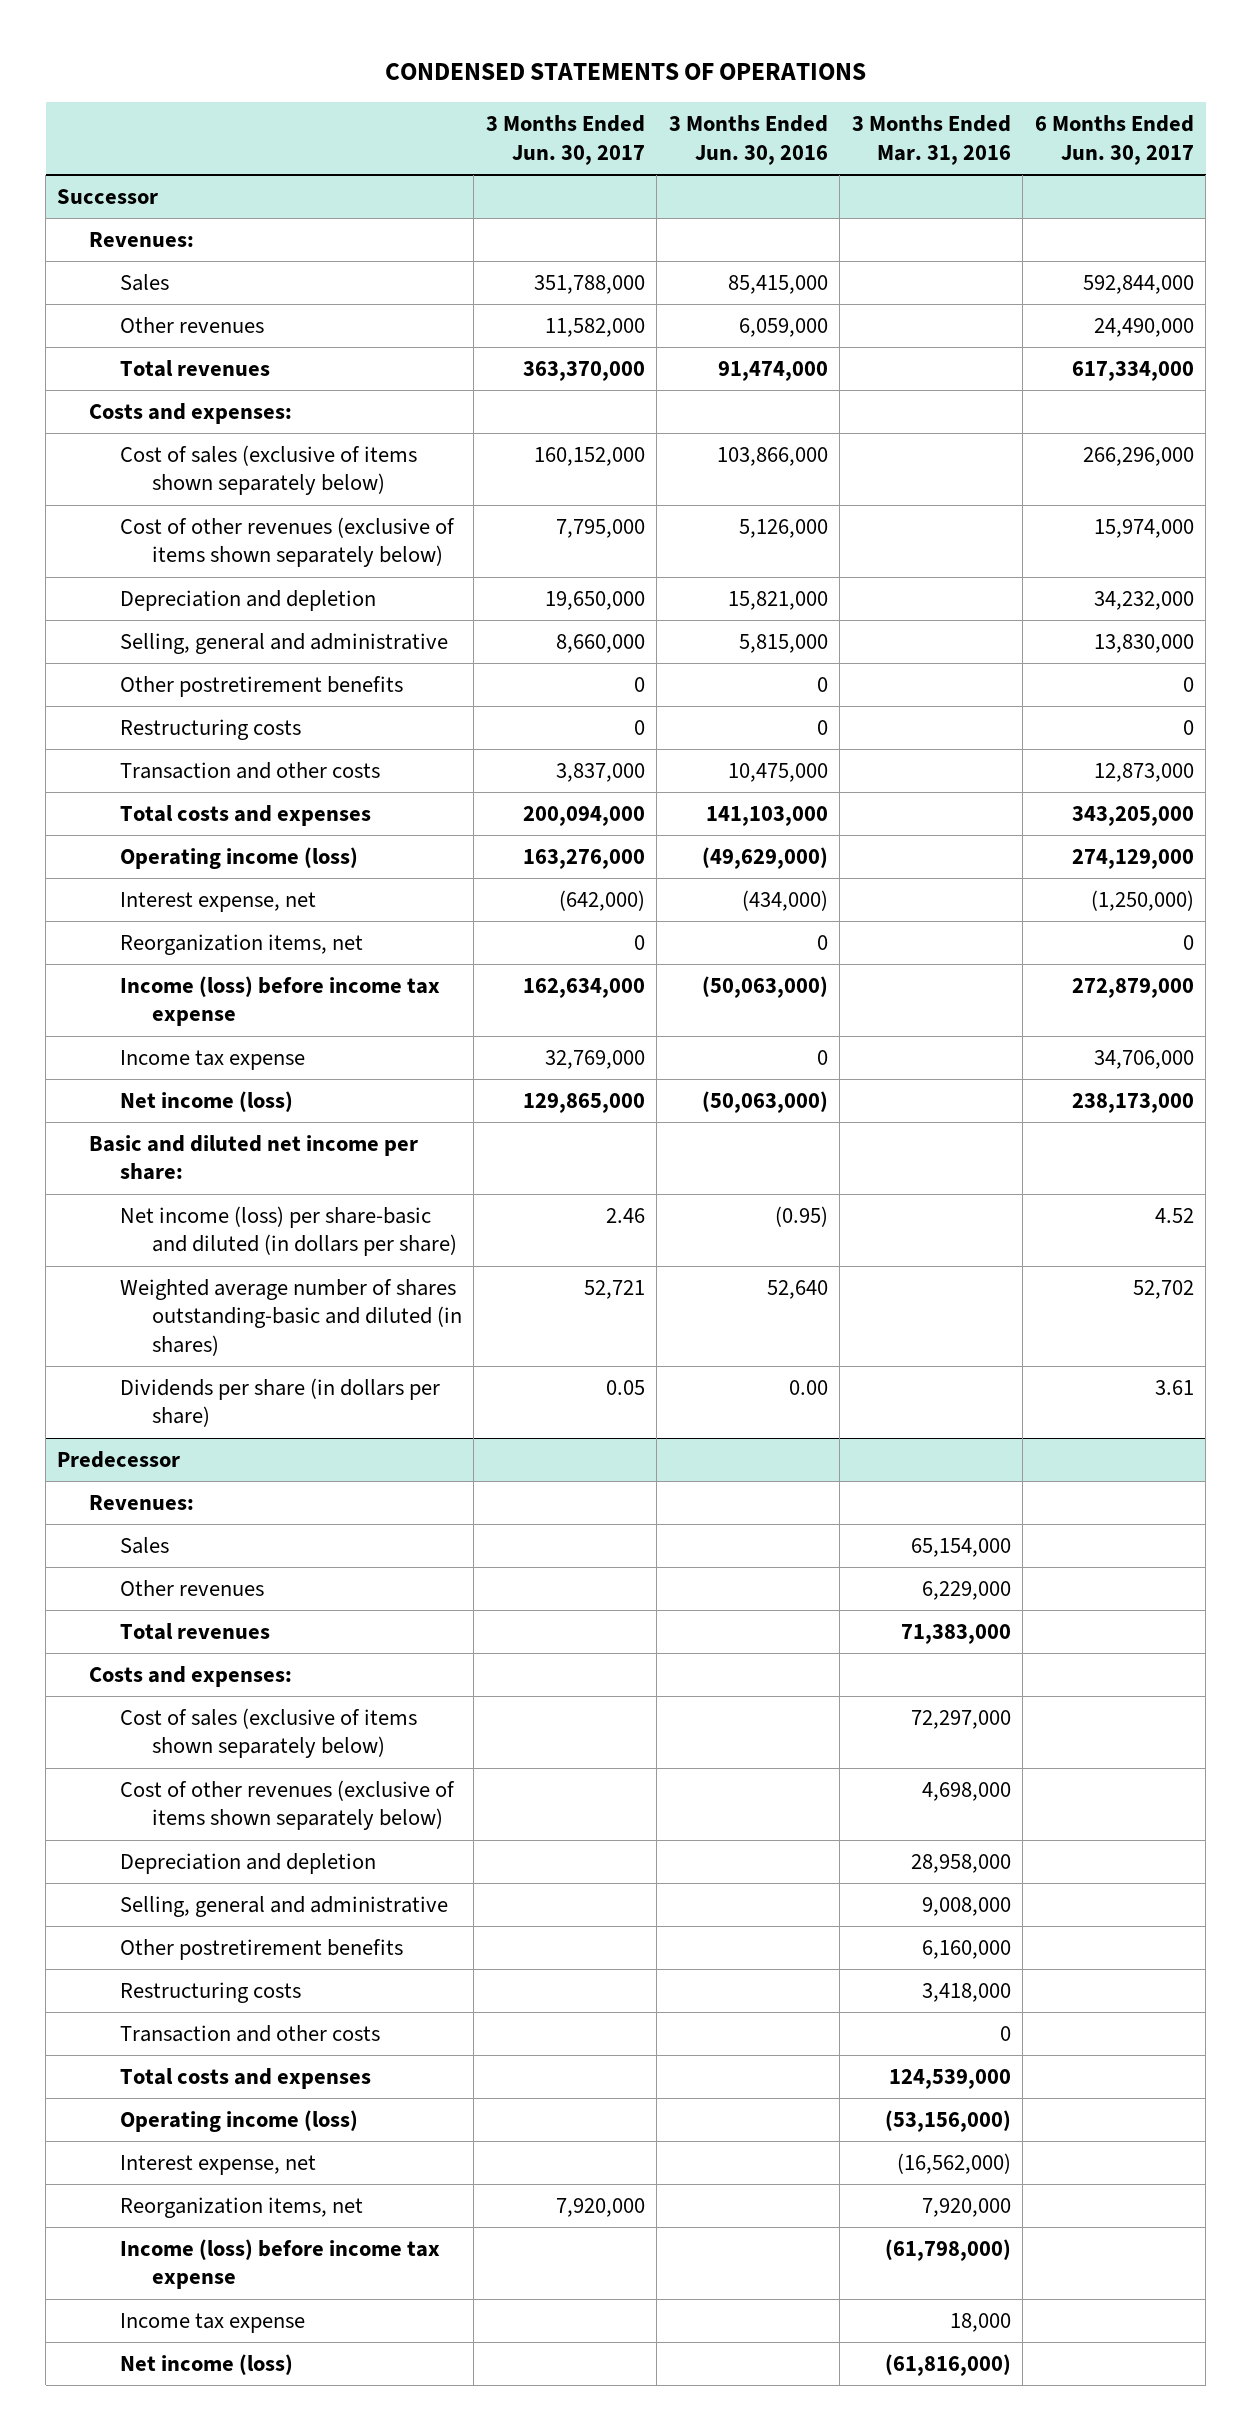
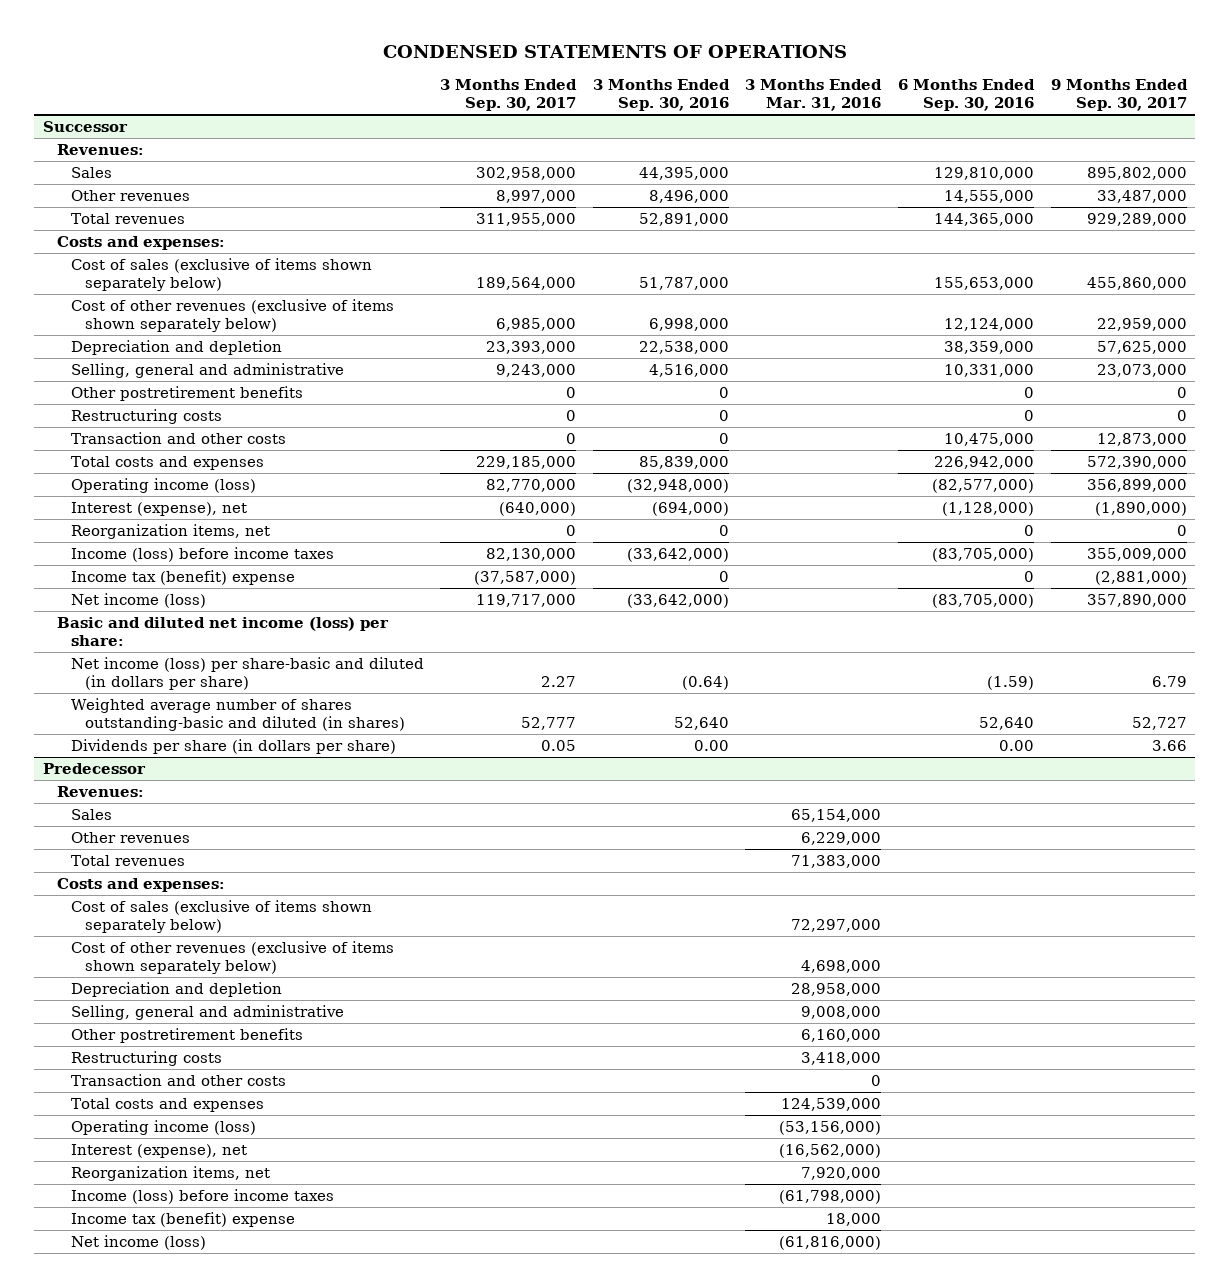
- | 3 Months Ended Jun. 30, 2017 | 3 Months Ended Jun. 30, 2016 | 3 Months Ended Mar. 31, 2016 | 6 Months Ended Jun. 30, 2017
+ | 3 Months Ended Sep. 30, 2017 | 3 Months Ended Sep. 30, 2016 | 3 Months Ended Mar. 31, 2016 | 6 Months Ended Sep. 30, 2016 | 9 Months Ended Sep. 30, 2017
@ Successor
- Interest expense, net | (642,000) | (434,000) | | (1,250,000)
+ Interest (expense), net | (640,000) | (694,000) | | (1,128,000) | (1,890,000)
- Income (loss) before income tax expense | 162,634,000 | (50,063,000) | | 272,879,000
- Income tax expense | 32,769,000 | 0 | | 34,706,000
+ Income (loss) before income taxes | 82,130,000 | (33,642,000) | | (83,705,000) | 355,009,000
+ Income tax (benefit) expense | (37,587,000) | 0 | | 0 | (2,881,000)
- Basic and diluted net income per share:
+ Basic and diluted net income (loss) per share:
@ Predecessor
- Interest expense, net | | | (16,562,000) |
+ Interest (expense), net | | | (16,562,000) | |
- Income (loss) before income tax expense | | | (61,798,000) |
- Income tax expense | | | 18,000 |
+ Income (loss) before income taxes | | | (61,798,000) | |
+ Income tax (benefit) expense | | | 18,000 | |

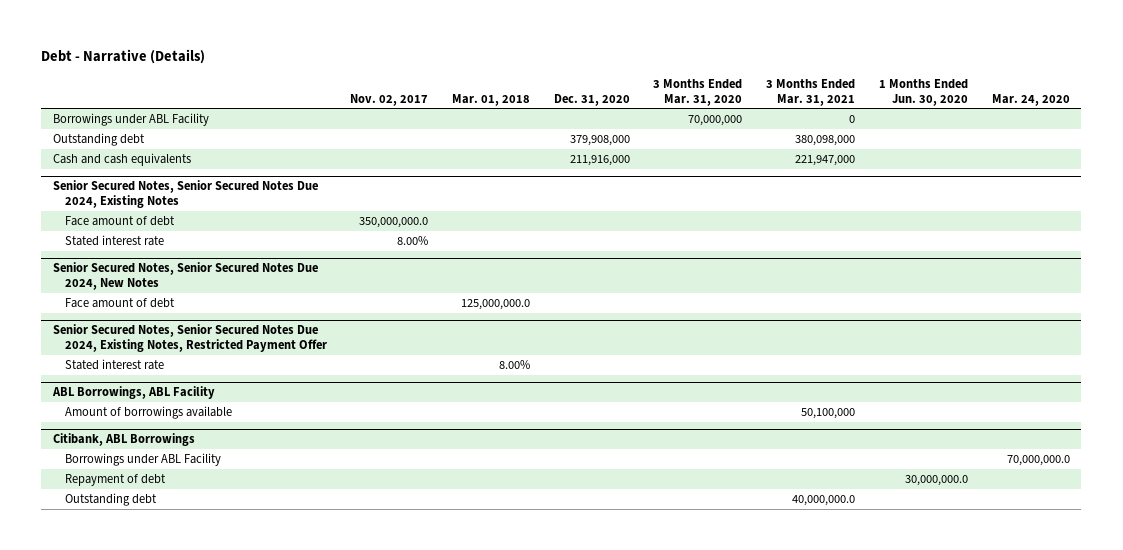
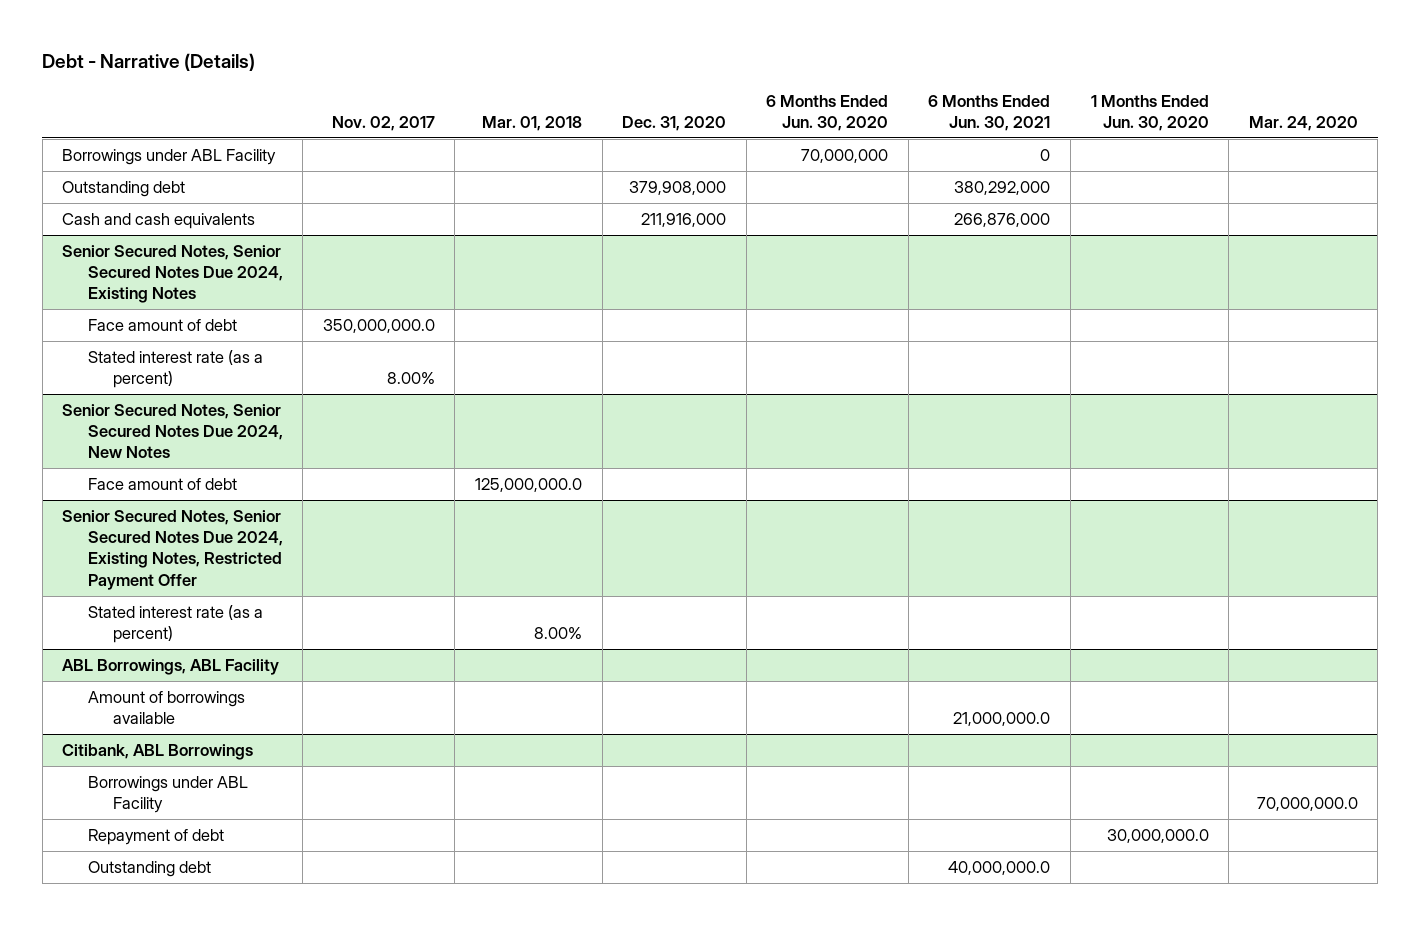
- | Nov. 02, 2017 | Mar. 01, 2018 | Dec. 31, 2020 | 3 Months Ended Mar. 31, 2020 | 3 Months Ended Mar. 31, 2021 | 1 Months Ended Jun. 30, 2020 | Mar. 24, 2020
+ | Nov. 02, 2017 | Mar. 01, 2018 | Dec. 31, 2020 | 6 Months Ended Jun. 30, 2020 | 6 Months Ended Jun. 30, 2021 | 1 Months Ended Jun. 30, 2020 | Mar. 24, 2020
@ Senior Secured Notes, Senior Secured Notes Due 2024, Existing Notes
- Stated interest rate | 8.00% | | | | | |
+ Stated interest rate (as a percent) | 8.00% | | | | | |
@ Senior Secured Notes, Senior Secured Notes Due 2024, Existing Notes, Restricted Payment Offer
- Stated interest rate | | 8.00% | | | | |
+ Stated interest rate (as a percent) | | 8.00% | | | | |

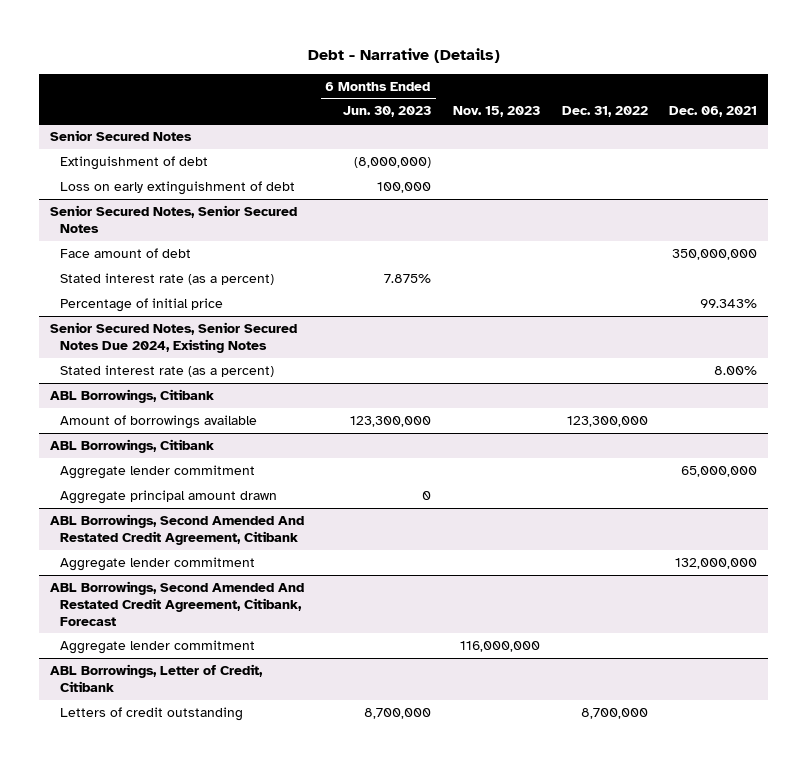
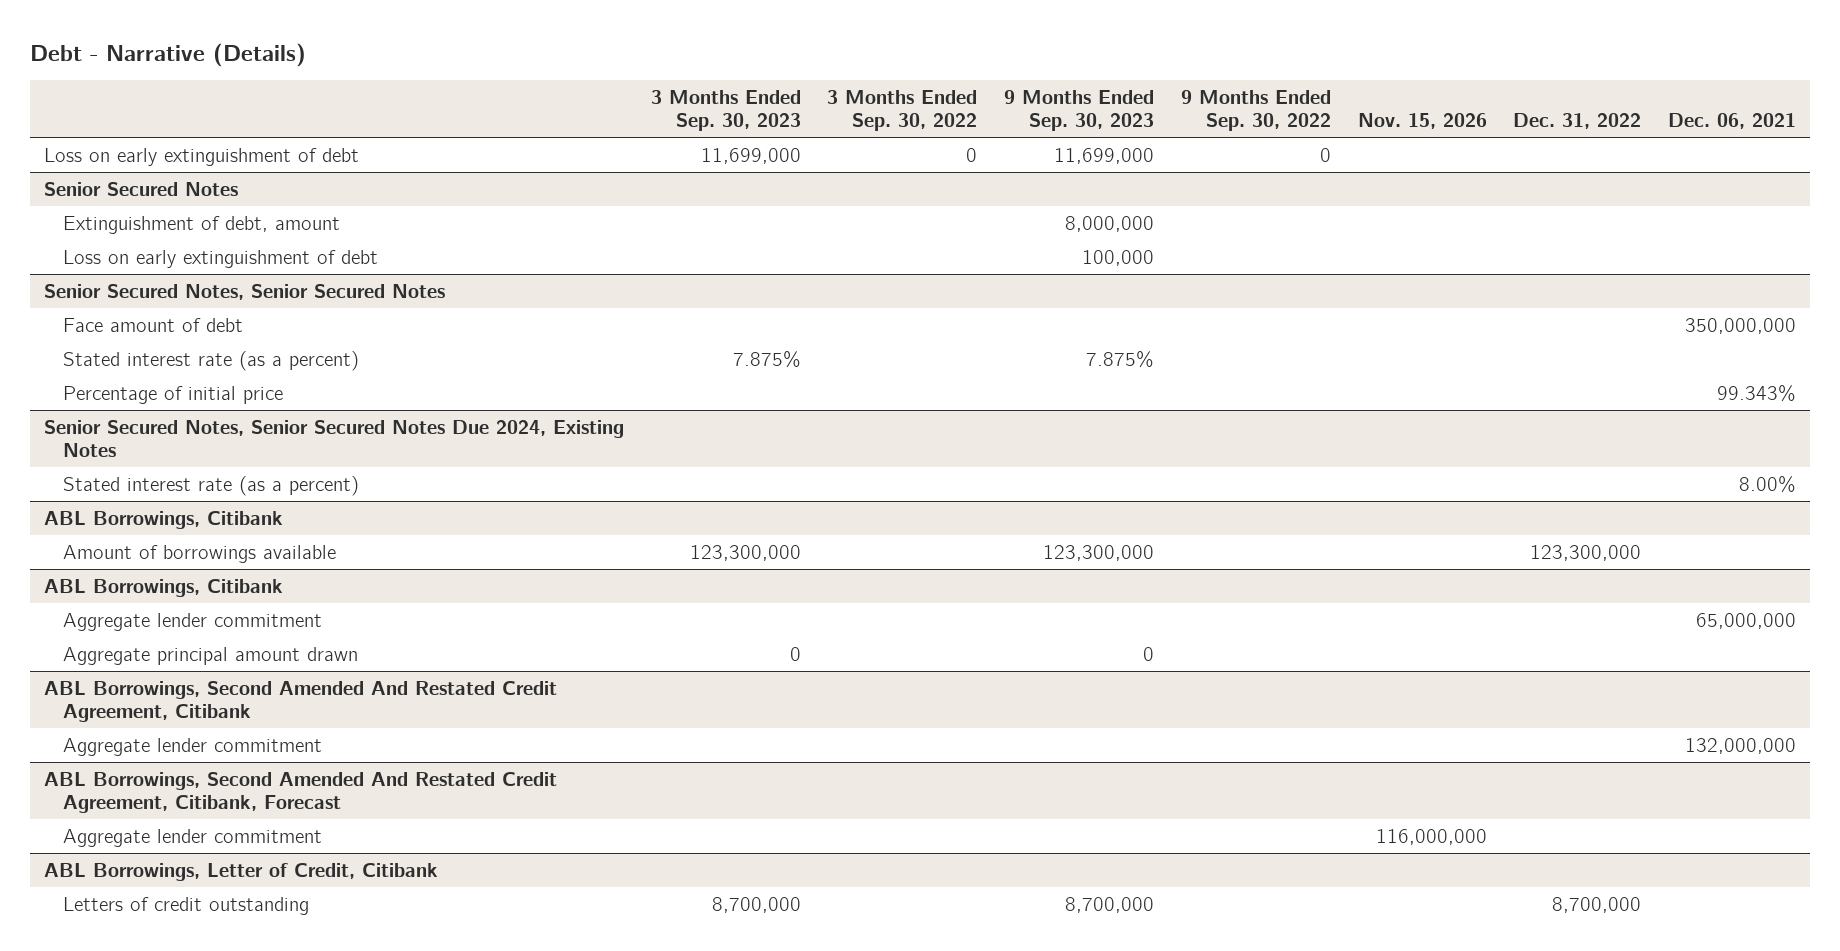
- | 6 Months Ended Jun. 30, 2023 | Nov. 15, 2023 | Dec. 31, 2022 | Dec. 06, 2021
+ | 3 Months Ended Sep. 30, 2023 | 3 Months Ended Sep. 30, 2022 | 9 Months Ended Sep. 30, 2023 | 9 Months Ended Sep. 30, 2022 | Nov. 15, 2026 | Dec. 31, 2022 | Dec. 06, 2021
+ Loss on early extinguishment of debt | 11,699,000 | 0 | 11,699,000 | 0 | | |
@ Senior Secured Notes
- Extinguishment of debt | (8,000,000) | | |
+ Extinguishment of debt, amount | | | 8,000,000 | | | |

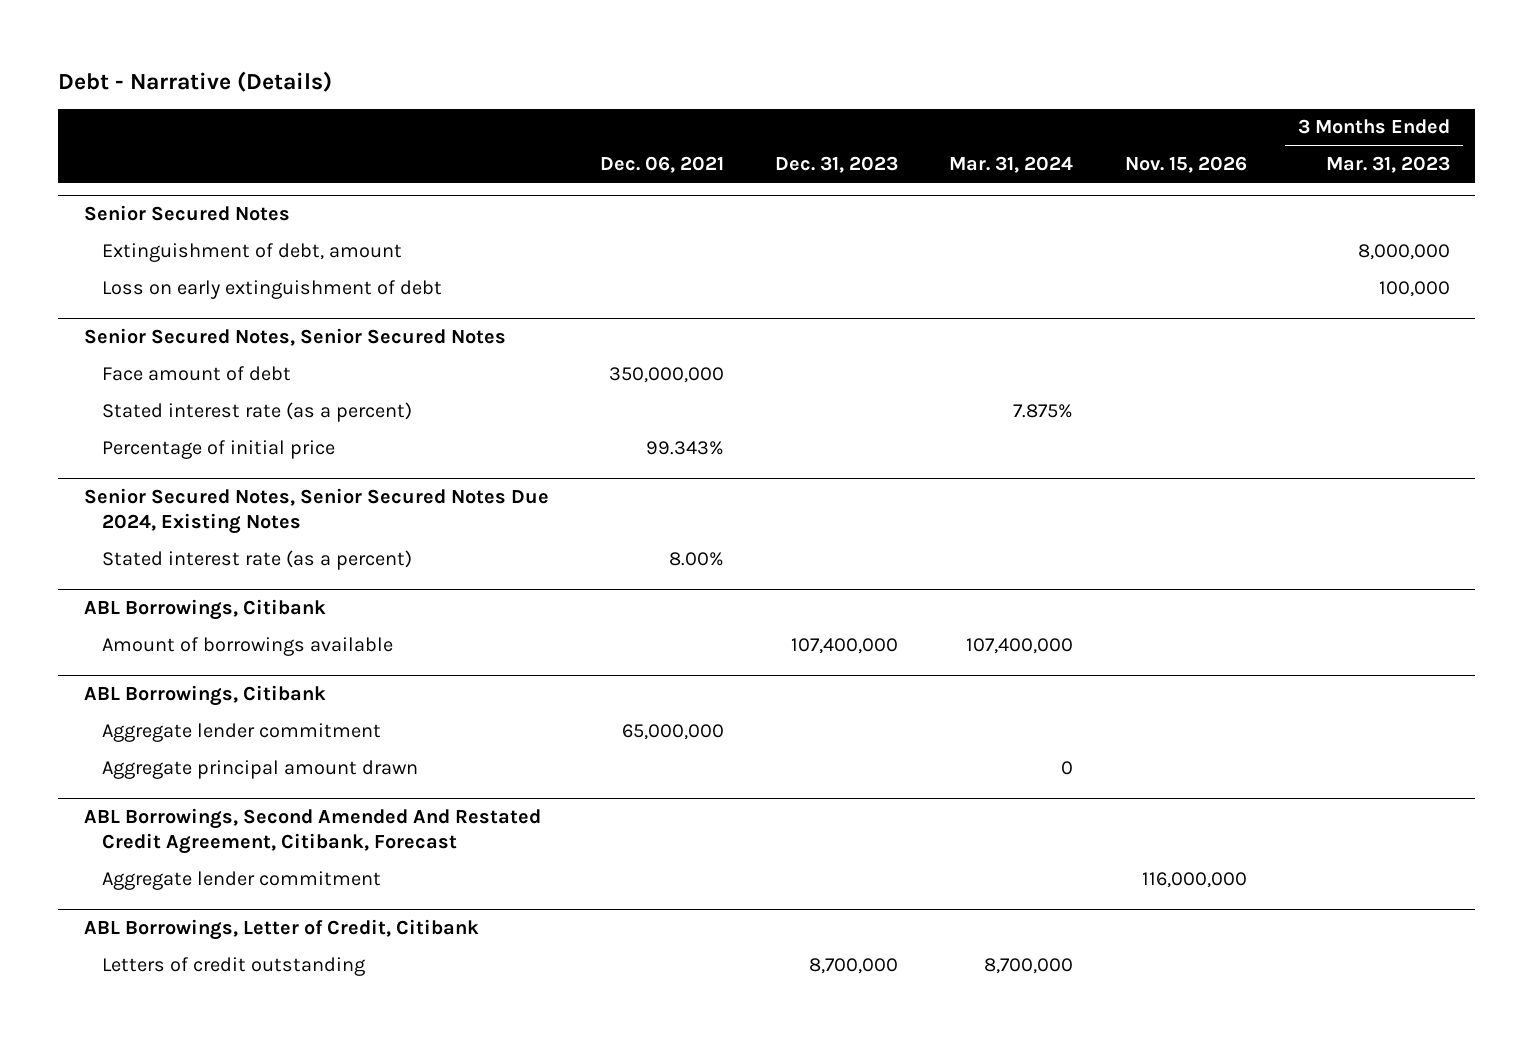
- | 3 Months Ended Sep. 30, 2023 | 3 Months Ended Sep. 30, 2022 | 9 Months Ended Sep. 30, 2023 | 9 Months Ended Sep. 30, 2022 | Nov. 15, 2026 | Dec. 31, 2022 | Dec. 06, 2021
+ | Dec. 06, 2021 | Dec. 31, 2023 | Mar. 31, 2024 | Nov. 15, 2026 | 3 Months Ended Mar. 31, 2023
- Loss on early extinguishment of debt | 11,699,000 | 0 | 11,699,000 | 0 | | |
- ABL Borrowings, Second Amended And Restated Credit Agreement, Citibank
- Aggregate lender commitment | | | | | | | 132,000,000

